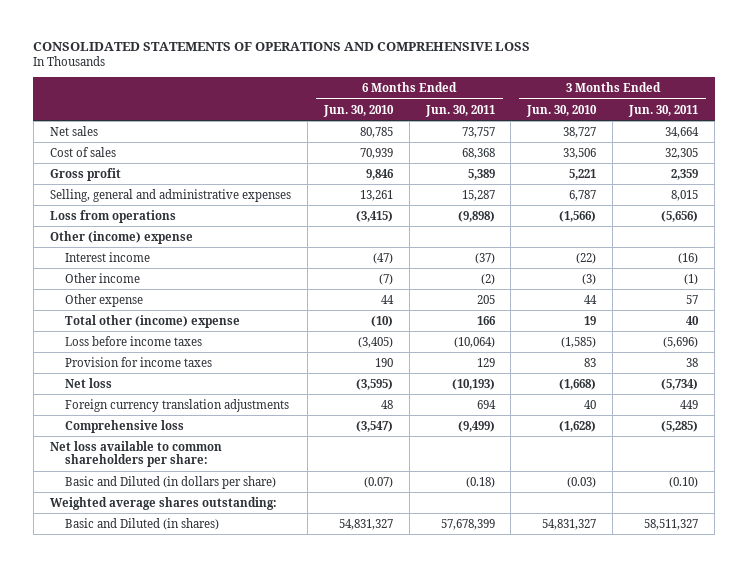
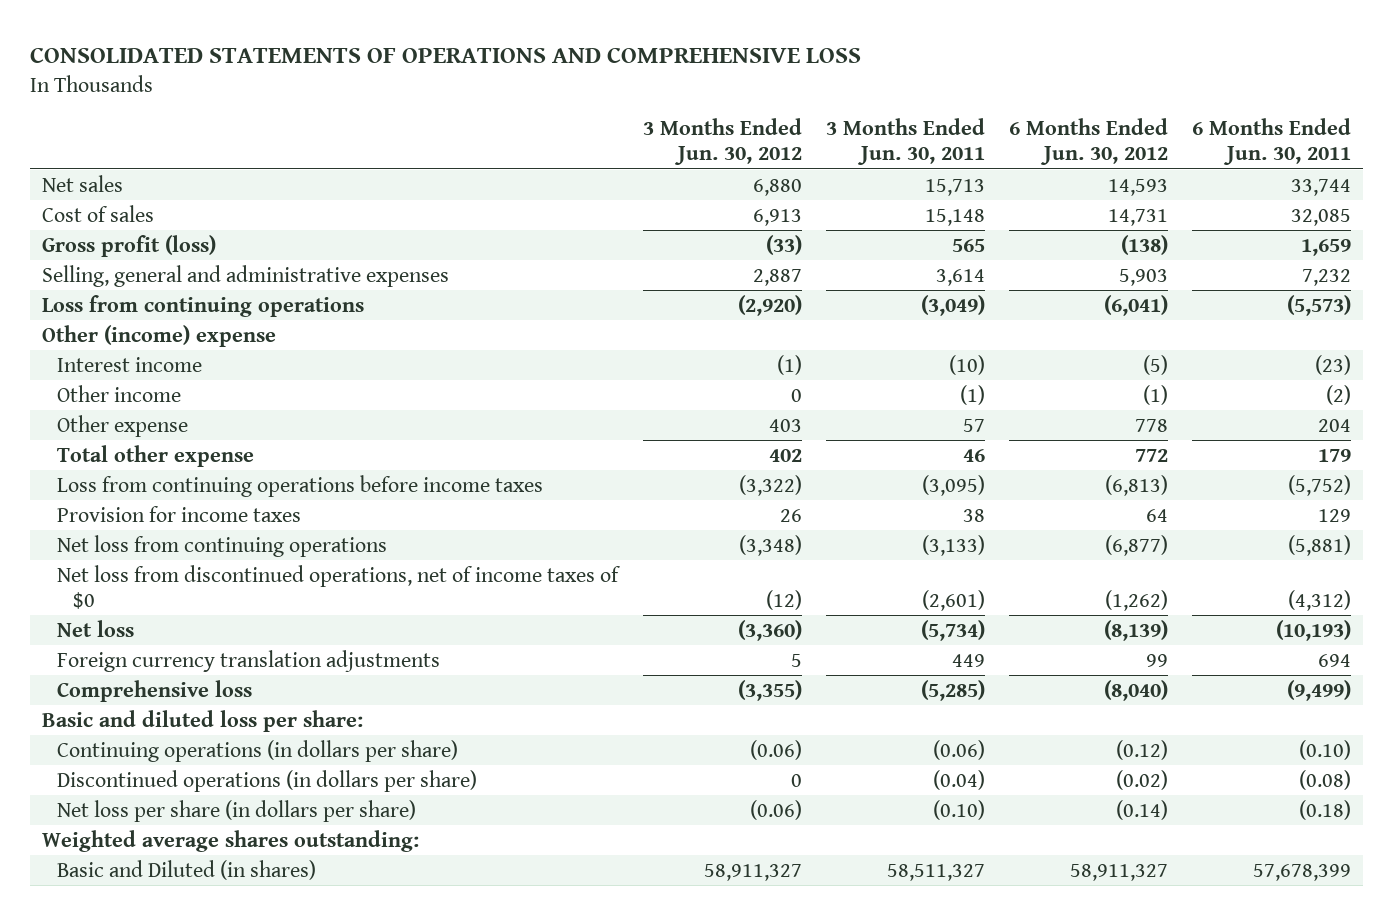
- | 6 Months Ended Jun. 30, 2010 | 6 Months Ended Jun. 30, 2011 | 3 Months Ended Jun. 30, 2010 | 3 Months Ended Jun. 30, 2011
+ | 3 Months Ended Jun. 30, 2012 | 3 Months Ended Jun. 30, 2011 | 6 Months Ended Jun. 30, 2012 | 6 Months Ended Jun. 30, 2011
- Net sales | 80,785 | 73,757 | 38,727 | 34,664
- Cost of sales | 70,939 | 68,368 | 33,506 | 32,305
- Gross profit | 9,846 | 5,389 | 5,221 | 2,359
- Selling, general and administrative expenses | 13,261 | 15,287 | 6,787 | 8,015
- Loss from operations | (3,415) | (9,898) | (1,566) | (5,656)
+ Net sales | 6,880 | 15,713 | 14,593 | 33,744
+ Cost of sales | 6,913 | 15,148 | 14,731 | 32,085
+ Gross profit (loss) | (33) | 565 | (138) | 1,659
+ Selling, general and administrative expenses | 2,887 | 3,614 | 5,903 | 7,232
+ Loss from continuing operations | (2,920) | (3,049) | (6,041) | (5,573)
- Interest income | (47) | (37) | (22) | (16)
+ Interest income | (1) | (10) | (5) | (23)
- Other expense | 44 | 205 | 44 | 57
- Total other (income) expense | (10) | 166 | 19 | 40
- Loss before income taxes | (3,405) | (10,064) | (1,585) | (5,696)
+ Other expense | 403 | 57 | 778 | 204
+ Total other expense | 402 | 46 | 772 | 179
+ Loss from continuing operations before income taxes | (3,322) | (3,095) | (6,813) | (5,752)
+ Net loss from continuing operations | (3,348) | (3,133) | (6,877) | (5,881)
+ Net loss from discontinued operations, net of income taxes of $0 | (12) | (2,601) | (1,262) | (4,312)
- Net loss available to common shareholders per share:
- Basic and Diluted (in dollars per share) | (0.07) | (0.18) | (0.03) | (0.10)
+ Basic and diluted loss per share:
+ Continuing operations (in dollars per share) | (0.06) | (0.06) | (0.12) | (0.10)
+ Discontinued operations (in dollars per share) | 0 | (0.04) | (0.02) | (0.08)
+ Net loss per share (in dollars per share) | (0.06) | (0.10) | (0.14) | (0.18)

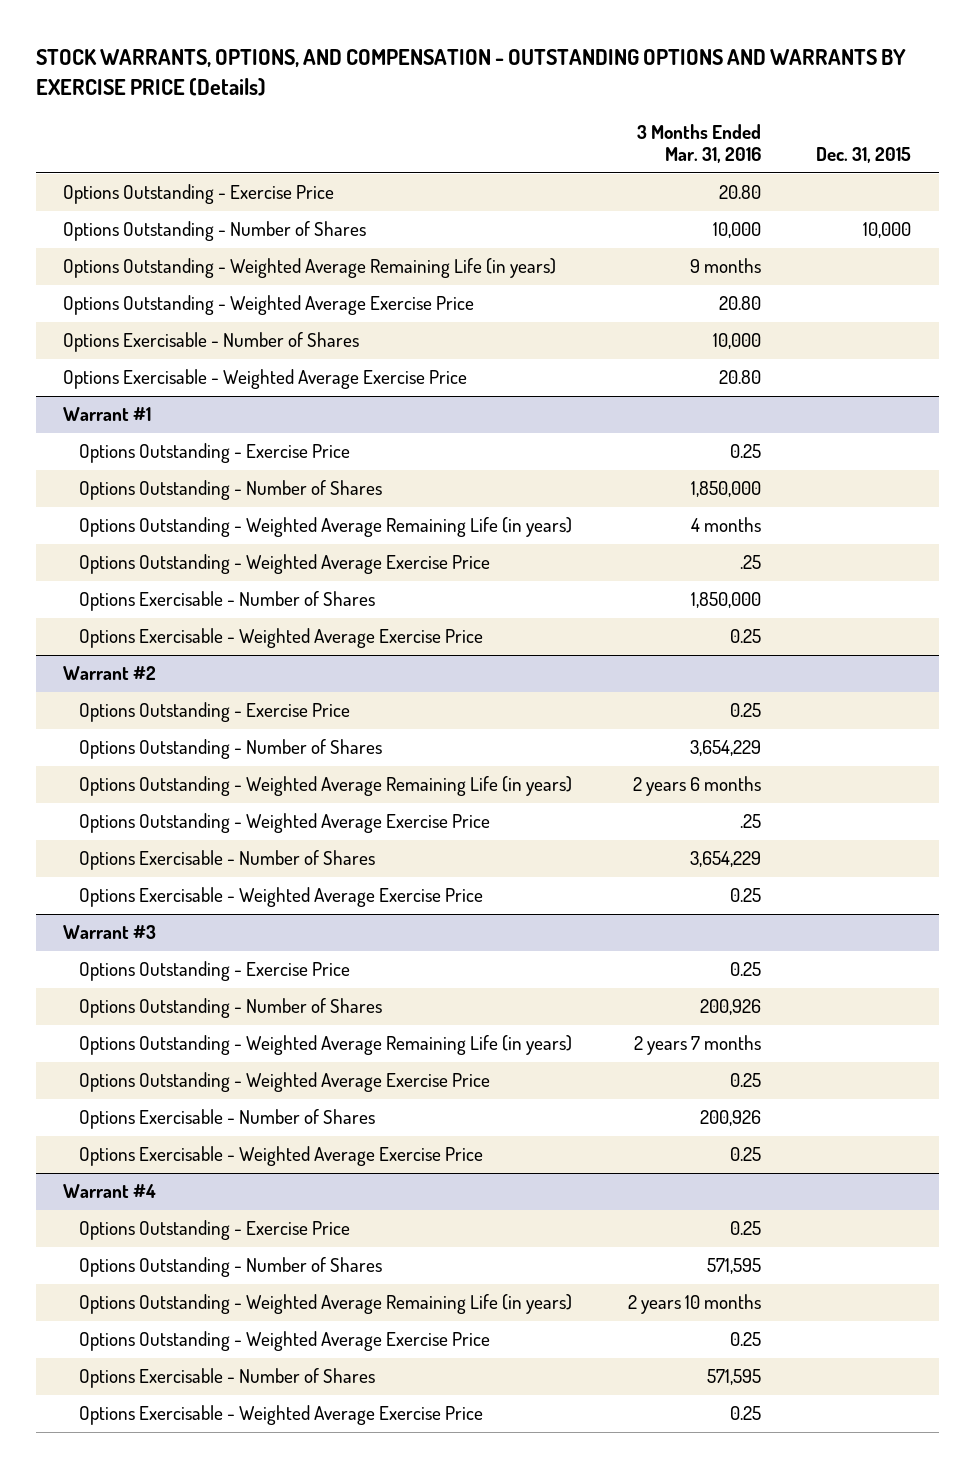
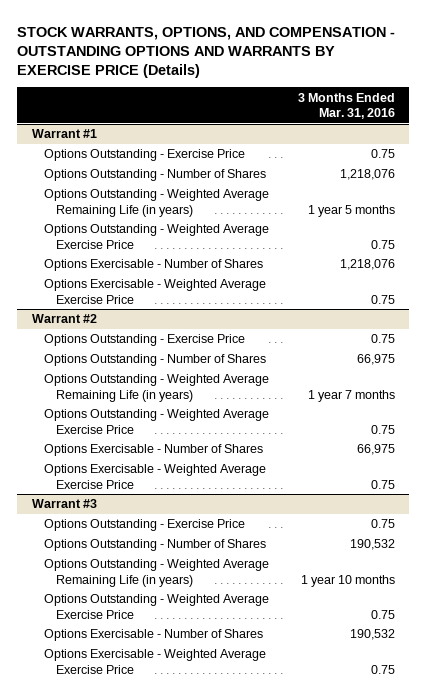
- | 3 Months Ended Mar. 31, 2016 | Dec. 31, 2015
+ | 3 Months Ended Mar. 31, 2016
- Options Outstanding - Exercise Price | 20.80 |
- Options Outstanding - Number of Shares | 10,000 | 10,000
- Options Outstanding - Weighted Average Remaining Life (in years) | 9 months |
- Options Outstanding - Weighted Average Exercise Price | 20.80 |
- Options Exercisable - Number of Shares | 10,000 |
- Options Exercisable - Weighted Average Exercise Price | 20.80 |
@ Warrant #1
- Options Outstanding - Exercise Price | 0.25 |
- Options Outstanding - Number of Shares | 1,850,000 |
- Options Outstanding - Weighted Average Remaining Life (in years) | 4 months |
- Options Outstanding - Weighted Average Exercise Price | .25 |
- Options Exercisable - Number of Shares | 1,850,000 |
- Options Exercisable - Weighted Average Exercise Price | 0.25 |
+ Options Outstanding - Exercise Price | 0.75
+ Options Outstanding - Number of Shares | 1,218,076
+ Options Outstanding - Weighted Average Remaining Life (in years) | 1 year 5 months
+ Options Outstanding - Weighted Average Exercise Price | 0.75
+ Options Exercisable - Number of Shares | 1,218,076
+ Options Exercisable - Weighted Average Exercise Price | 0.75
@ Warrant #2
- Options Outstanding - Exercise Price | 0.25 |
- Options Outstanding - Number of Shares | 3,654,229 |
- Options Outstanding - Weighted Average Remaining Life (in years) | 2 years 6 months |
- Options Outstanding - Weighted Average Exercise Price | .25 |
- Options Exercisable - Number of Shares | 3,654,229 |
- Options Exercisable - Weighted Average Exercise Price | 0.25 |
+ Options Outstanding - Exercise Price | 0.75
+ Options Outstanding - Number of Shares | 66,975
+ Options Outstanding - Weighted Average Remaining Life (in years) | 1 year 7 months
+ Options Outstanding - Weighted Average Exercise Price | 0.75
+ Options Exercisable - Number of Shares | 66,975
+ Options Exercisable - Weighted Average Exercise Price | 0.75
@ Warrant #3
- Options Outstanding - Exercise Price | 0.25 |
- Options Outstanding - Number of Shares | 200,926 |
- Options Outstanding - Weighted Average Remaining Life (in years) | 2 years 7 months |
- Options Outstanding - Weighted Average Exercise Price | 0.25 |
- Options Exercisable - Number of Shares | 200,926 |
- Options Exercisable - Weighted Average Exercise Price | 0.25 |
- Warrant #4
- Options Outstanding - Exercise Price | 0.25 |
- Options Outstanding - Number of Shares | 571,595 |
- Options Outstanding - Weighted Average Remaining Life (in years) | 2 years 10 months |
- Options Outstanding - Weighted Average Exercise Price | 0.25 |
- Options Exercisable - Number of Shares | 571,595 |
- Options Exercisable - Weighted Average Exercise Price | 0.25 |
@ Warrant #3
+ Options Outstanding - Exercise Price | 0.75
+ Options Outstanding - Number of Shares | 190,532
+ Options Outstanding - Weighted Average Remaining Life (in years) | 1 year 10 months
+ Options Outstanding - Weighted Average Exercise Price | 0.75
+ Options Exercisable - Number of Shares | 190,532
+ Options Exercisable - Weighted Average Exercise Price | 0.75

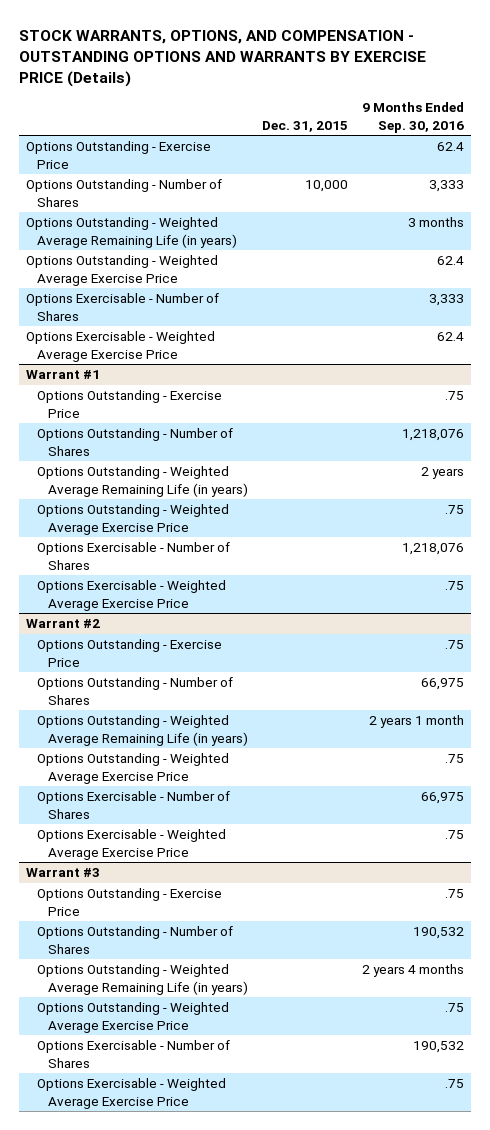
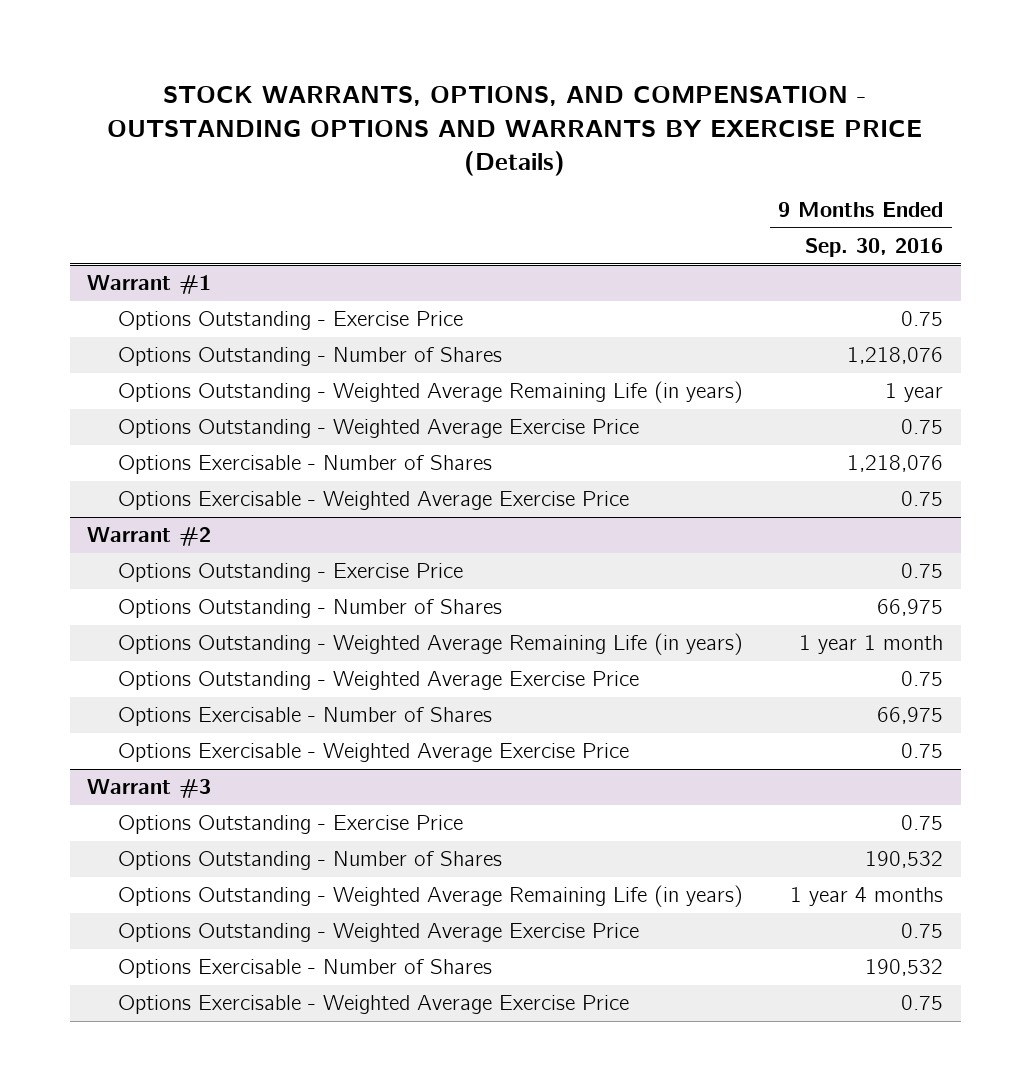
- | Dec. 31, 2015 | 9 Months Ended Sep. 30, 2016
+ | 9 Months Ended Sep. 30, 2016
- Options Outstanding - Exercise Price | | 62.4
- Options Outstanding - Number of Shares | 10,000 | 3,333
- Options Outstanding - Weighted Average Remaining Life (in years) | | 3 months
- Options Outstanding - Weighted Average Exercise Price | | 62.4
- Options Exercisable - Number of Shares | | 3,333
- Options Exercisable - Weighted Average Exercise Price | | 62.4
@ Warrant #1
- Options Outstanding - Exercise Price | | .75
+ Options Outstanding - Exercise Price | 0.75
- Options Outstanding - Weighted Average Remaining Life (in years) | | 2 years
- Options Outstanding - Weighted Average Exercise Price | | .75
+ Options Outstanding - Weighted Average Remaining Life (in years) | 1 year
+ Options Outstanding - Weighted Average Exercise Price | 0.75
- Options Exercisable - Weighted Average Exercise Price | | .75
+ Options Exercisable - Weighted Average Exercise Price | 0.75
@ Warrant #2
- Options Outstanding - Exercise Price | | .75
+ Options Outstanding - Exercise Price | 0.75
- Options Outstanding - Weighted Average Remaining Life (in years) | | 2 years 1 month
- Options Outstanding - Weighted Average Exercise Price | | .75
+ Options Outstanding - Weighted Average Remaining Life (in years) | 1 year 1 month
+ Options Outstanding - Weighted Average Exercise Price | 0.75
- Options Exercisable - Weighted Average Exercise Price | | .75
+ Options Exercisable - Weighted Average Exercise Price | 0.75
@ Warrant #3
- Options Outstanding - Exercise Price | | .75
+ Options Outstanding - Exercise Price | 0.75
- Options Outstanding - Weighted Average Remaining Life (in years) | | 2 years 4 months
- Options Outstanding - Weighted Average Exercise Price | | .75
+ Options Outstanding - Weighted Average Remaining Life (in years) | 1 year 4 months
+ Options Outstanding - Weighted Average Exercise Price | 0.75
- Options Exercisable - Weighted Average Exercise Price | | .75
+ Options Exercisable - Weighted Average Exercise Price | 0.75

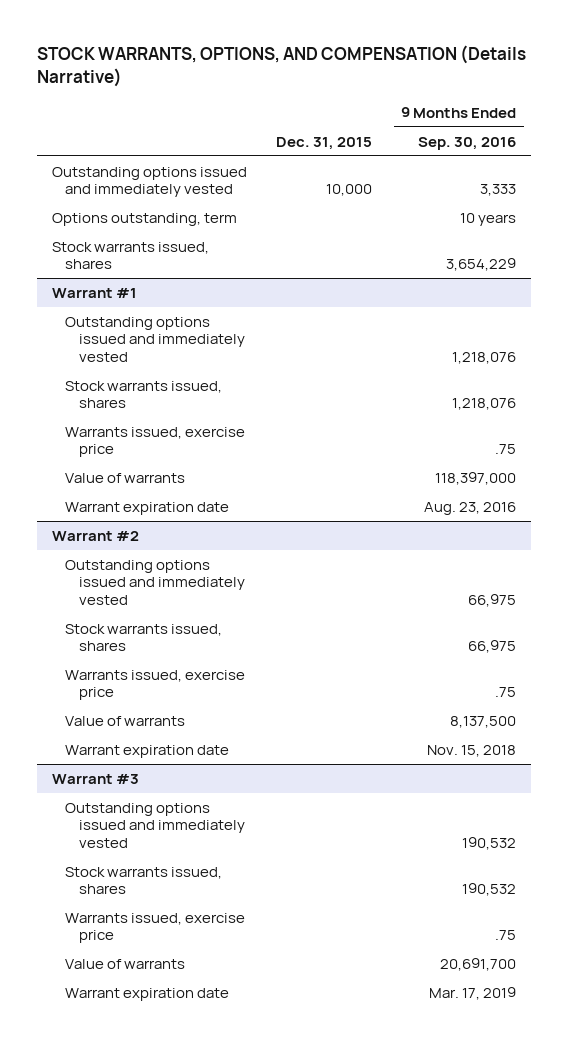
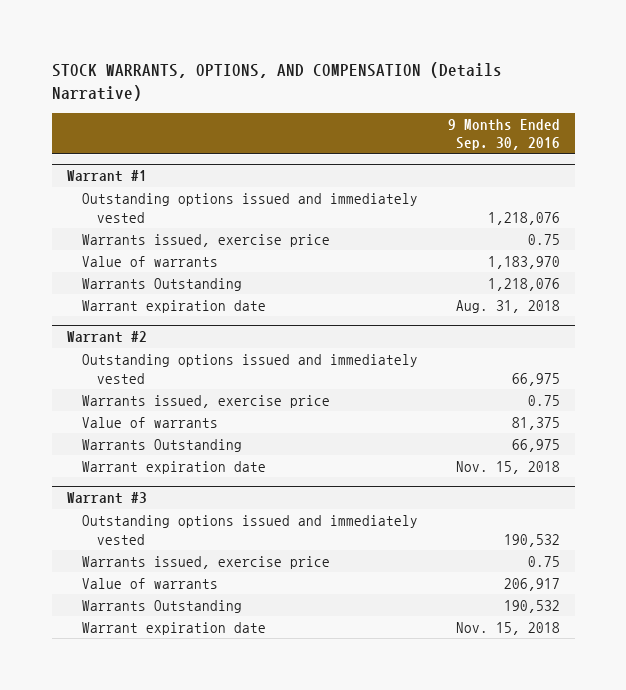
- | Dec. 31, 2015 | 9 Months Ended Sep. 30, 2016
+ | 9 Months Ended Sep. 30, 2016
- Outstanding options issued and immediately vested | 10,000 | 3,333
- Options outstanding, term | | 10 years
- Stock warrants issued, shares | | 3,654,229
@ Warrant #1
- Stock warrants issued, shares | | 1,218,076
- Warrants issued, exercise price | | .75
- Value of warrants | | 118,397,000
- Warrant expiration date | | Aug. 23, 2016
+ Warrants issued, exercise price | 0.75
+ Value of warrants | 1,183,970
+ Warrants Outstanding | 1,218,076
+ Warrant expiration date | Aug. 31, 2018
@ Warrant #2
- Stock warrants issued, shares | | 66,975
- Warrants issued, exercise price | | .75
- Value of warrants | | 8,137,500
+ Warrants issued, exercise price | 0.75
+ Value of warrants | 81,375
+ Warrants Outstanding | 66,975
@ Warrant #3
- Stock warrants issued, shares | | 190,532
- Warrants issued, exercise price | | .75
- Value of warrants | | 20,691,700
- Warrant expiration date | | Mar. 17, 2019
+ Warrants issued, exercise price | 0.75
+ Value of warrants | 206,917
+ Warrants Outstanding | 190,532
+ Warrant expiration date | Nov. 15, 2018

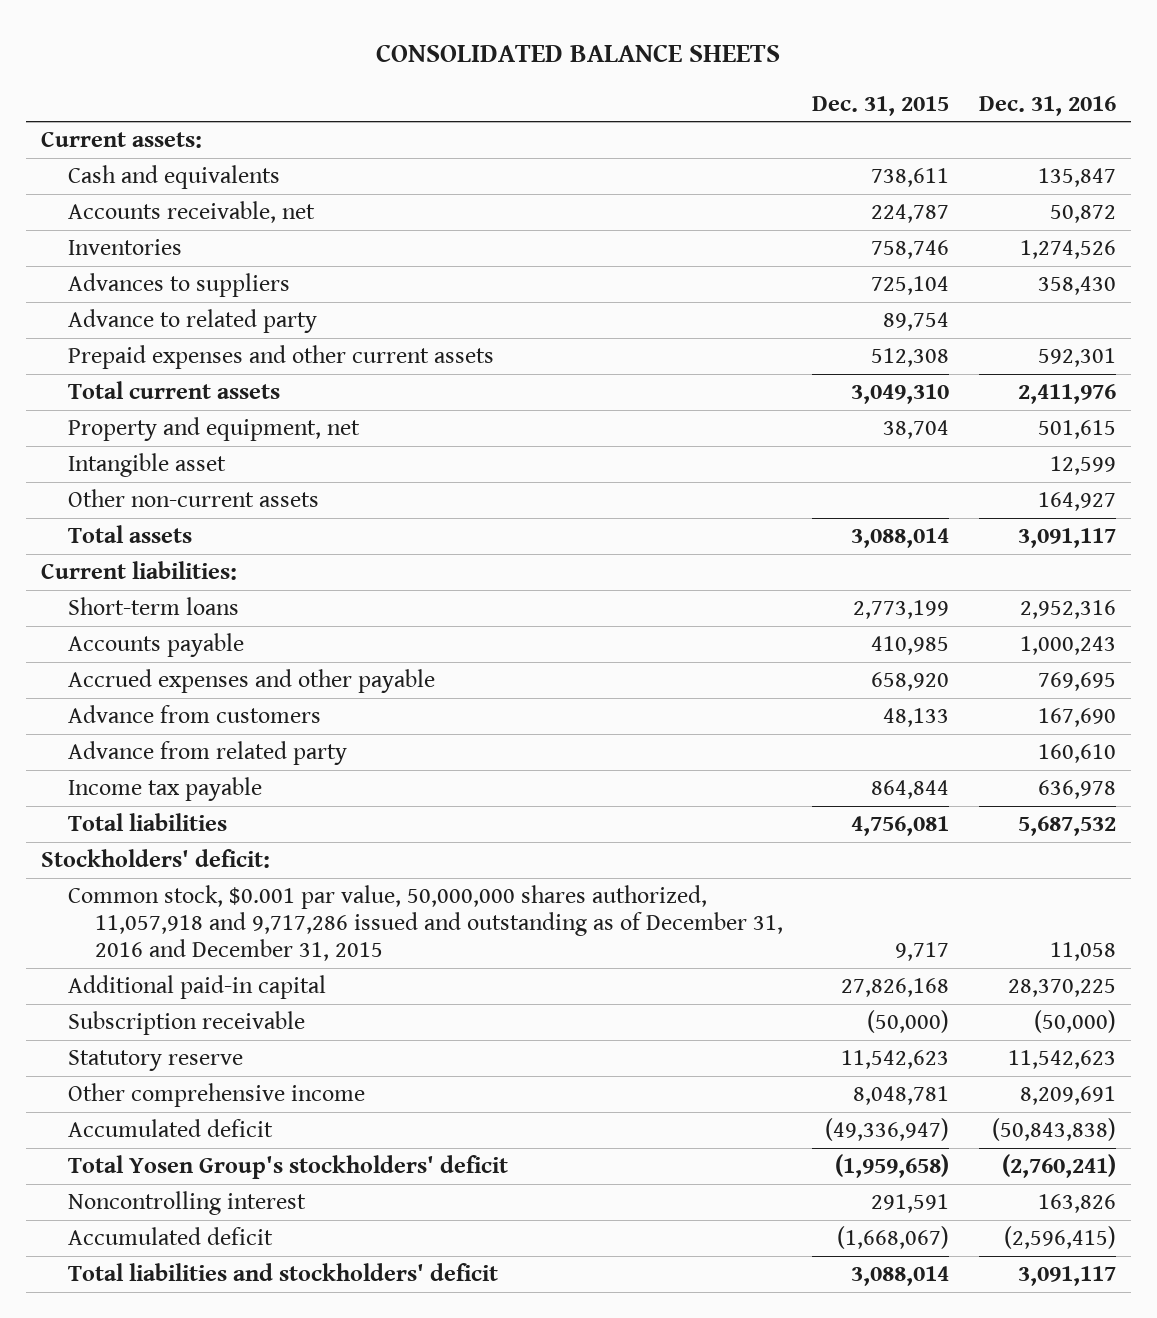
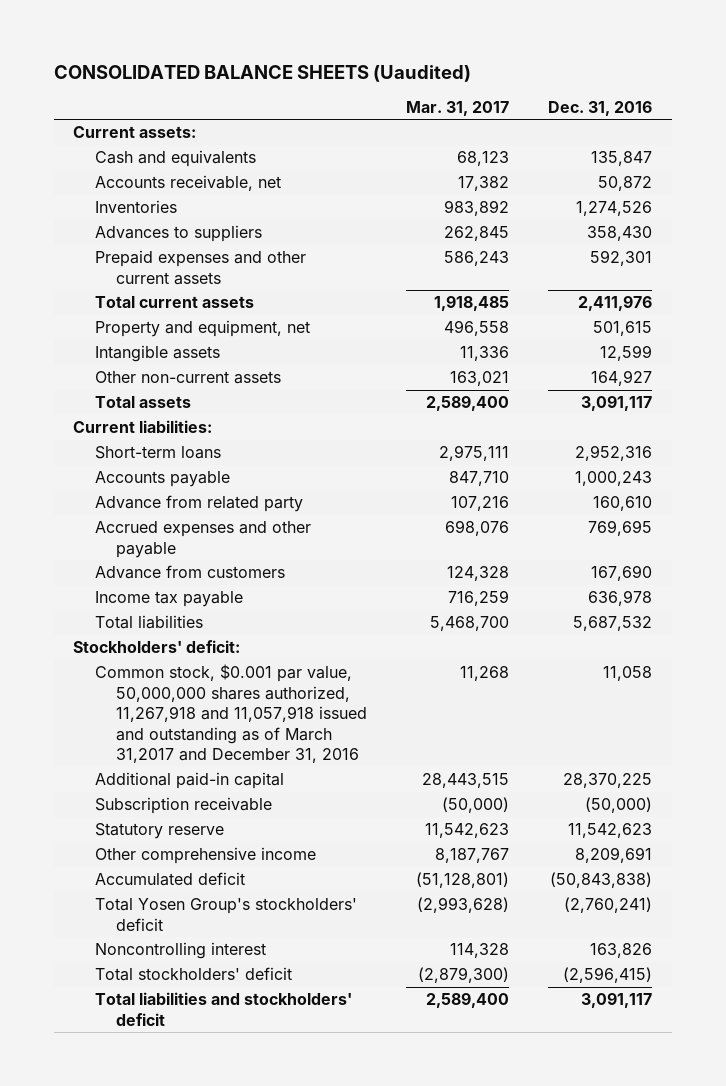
- CONSOLIDATED BALANCE SHEETS
+ CONSOLIDATED BALANCE SHEETS (Uaudited)
- | Dec. 31, 2015 | Dec. 31, 2016
+ | Mar. 31, 2017 | Dec. 31, 2016
- Advance to related party | 89,754 |
- Intangible asset | | 12,599
+ Intangible assets | 11,336 | 12,599
moved up: Advance from related party | 107,216 | 160,610
- Common stock, $0.001 par value, 50,000,000 shares authorized, 11,057,918 and 9,717,286 issued and outstanding as of December 31, 2016 and December 31, 2015 | 9,717 | 11,058
+ Common stock, $0.001 par value, 50,000,000 shares authorized, 11,267,918 and 11,057,918 issued and outstanding as of March 31,2017 and December 31, 2016 | 11,268 | 11,058
- Accumulated deficit | (1,668,067) | (2,596,415)
+ Total stockholders' deficit | (2,879,300) | (2,596,415)

